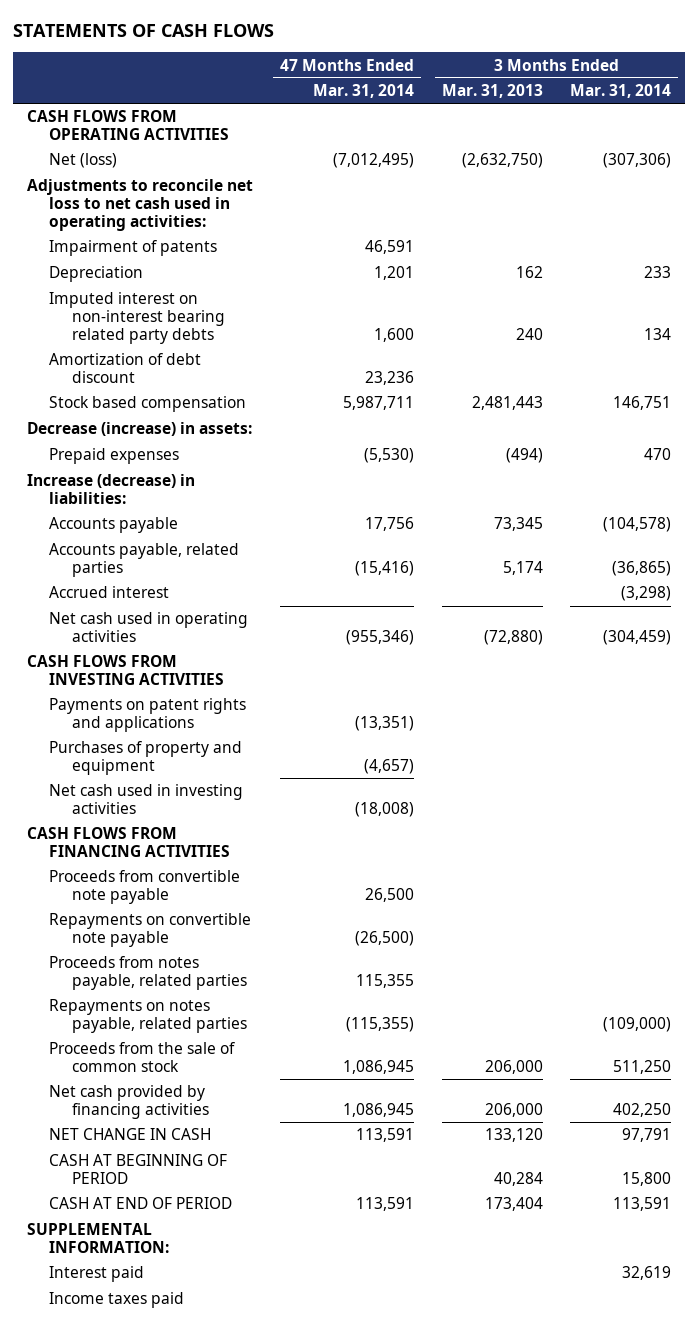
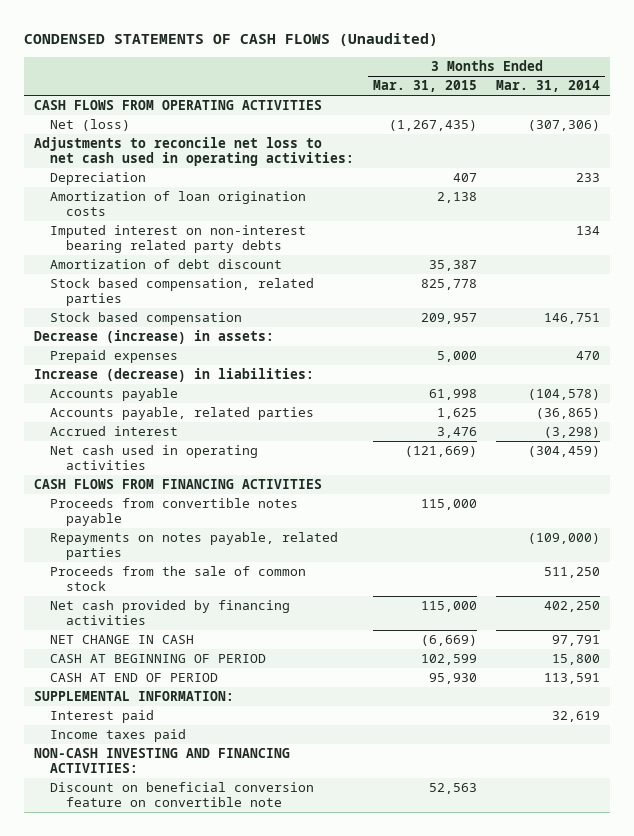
- STATEMENTS OF CASH FLOWS
+ CONDENSED STATEMENTS OF CASH FLOWS (Unaudited)
- | 47 Months Ended Mar. 31, 2014 | 3 Months Ended Mar. 31, 2013 | 3 Months Ended Mar. 31, 2014
+ | 3 Months Ended Mar. 31, 2015 | 3 Months Ended Mar. 31, 2014
- Impairment of patents | 46,591 | |
+ Amortization of loan origination costs | 2,138 |
+ Stock based compensation, related parties | 825,778 |
- CASH FLOWS FROM INVESTING ACTIVITIES
- Payments on patent rights and applications | (13,351) | |
- Purchases of property and equipment | (4,657) | |
- Net cash used in investing activities | (18,008) | |
- Proceeds from convertible note payable | 26,500 | |
- Repayments on convertible note payable | (26,500) | |
- Proceeds from notes payable, related parties | 115,355 | |
+ Proceeds from convertible notes payable | 115,000 |
+ NON-CASH INVESTING AND FINANCING ACTIVITIES:
+ Discount on beneficial conversion feature on convertible note | 52,563 |

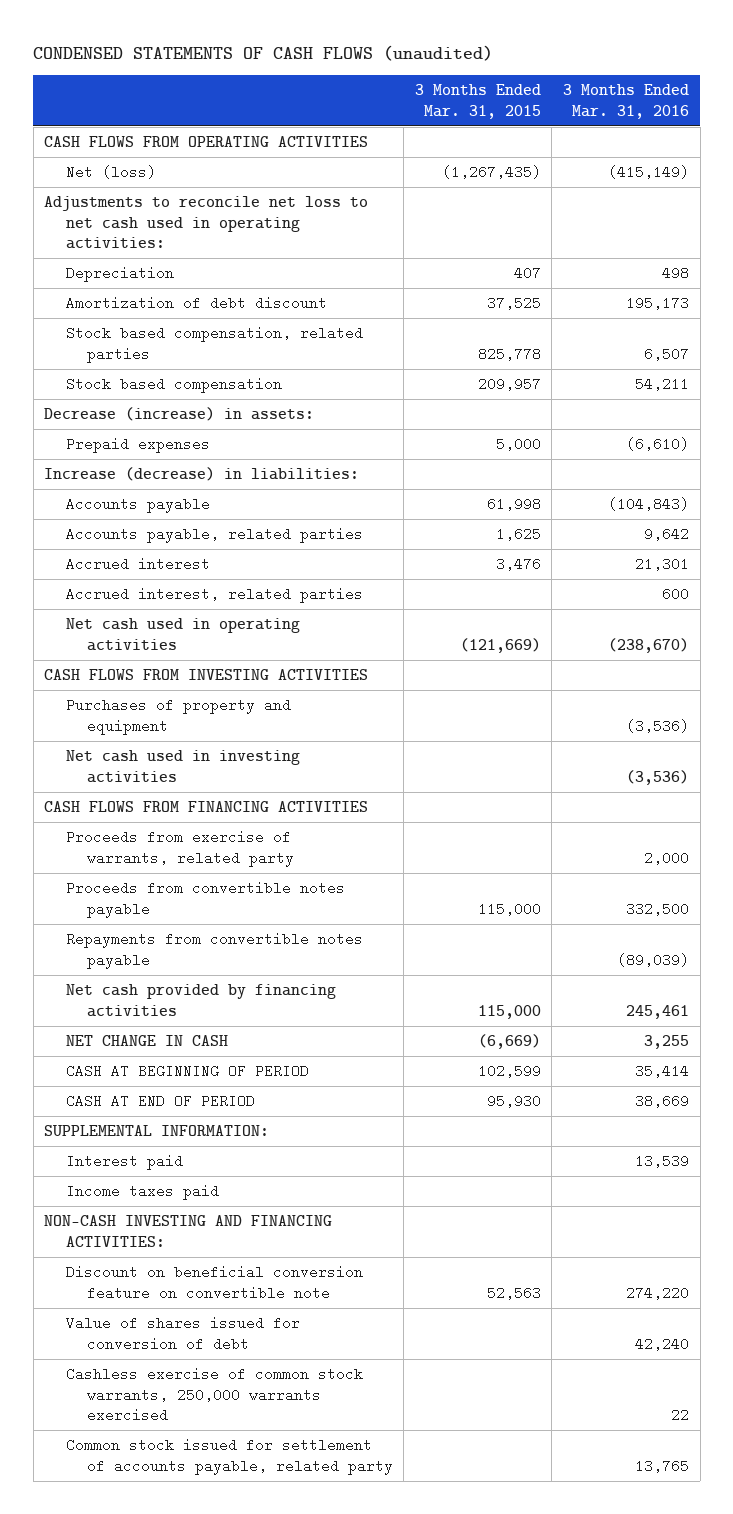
- CONDENSED STATEMENTS OF CASH FLOWS (Unaudited)
+ CONDENSED STATEMENTS OF CASH FLOWS (unaudited)
- | 3 Months Ended Mar. 31, 2015 | 3 Months Ended Mar. 31, 2014
+ | 3 Months Ended Mar. 31, 2015 | 3 Months Ended Mar. 31, 2016
- Amortization of loan origination costs | 2,138 |
- Imputed interest on non-interest bearing related party debts | | 134
- Amortization of debt discount | 35,387 |
+ Amortization of debt discount | 37,525 | 195,173
+ Accrued interest, related parties | | 600
+ CASH FLOWS FROM INVESTING ACTIVITIES
+ Purchases of property and equipment | | (3,536)
+ Net cash used in investing activities | | (3,536)
+ Proceeds from exercise of warrants, related party | | 2,000
- Repayments on notes payable, related parties | | (109,000)
- Proceeds from the sale of common stock | | 511,250
+ Repayments from convertible notes payable | | (89,039)
+ Value of shares issued for conversion of debt | | 42,240
+ Cashless exercise of common stock warrants, 250,000 warrants exercised | | 22
+ Common stock issued for settlement of accounts payable, related party | | 13,765

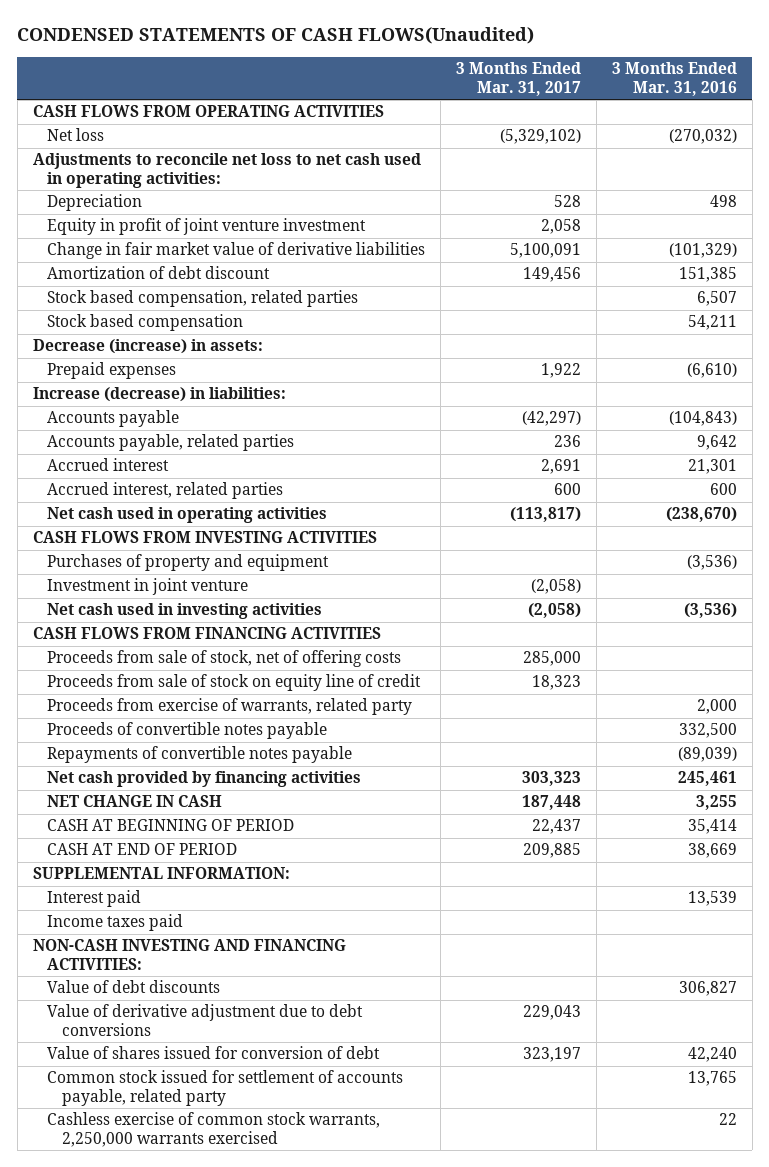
- CONDENSED STATEMENTS OF CASH FLOWS (unaudited)
+ CONDENSED STATEMENTS OF CASH FLOWS(Unaudited)
- | 3 Months Ended Mar. 31, 2015 | 3 Months Ended Mar. 31, 2016
+ | 3 Months Ended Mar. 31, 2017 | 3 Months Ended Mar. 31, 2016
- Net (loss) | (1,267,435) | (415,149)
+ Net loss | (5,329,102) | (270,032)
- Amortization of debt discount | 37,525 | 195,173
+ Equity in profit of joint venture investment | 2,058 |
+ Change in fair market value of derivative liabilities | 5,100,091 | (101,329)
+ Amortization of debt discount | 149,456 | 151,385
+ Investment in joint venture | (2,058) |
+ Proceeds from sale of stock, net of offering costs | 285,000 |
+ Proceeds from sale of stock on equity line of credit | 18,323 |
- Proceeds from convertible notes payable | 115,000 | 332,500
- Repayments from convertible notes payable | | (89,039)
+ Proceeds of convertible notes payable | | 332,500
+ Repayments of convertible notes payable | | (89,039)
- Discount on beneficial conversion feature on convertible note | 52,563 | 274,220
+ Value of debt discounts | | 306,827
+ Value of derivative adjustment due to debt conversions | 229,043 |
- Cashless exercise of common stock warrants, 250,000 warrants exercised | | 22
+ Cashless exercise of common stock warrants, 2,250,000 warrants exercised | | 22

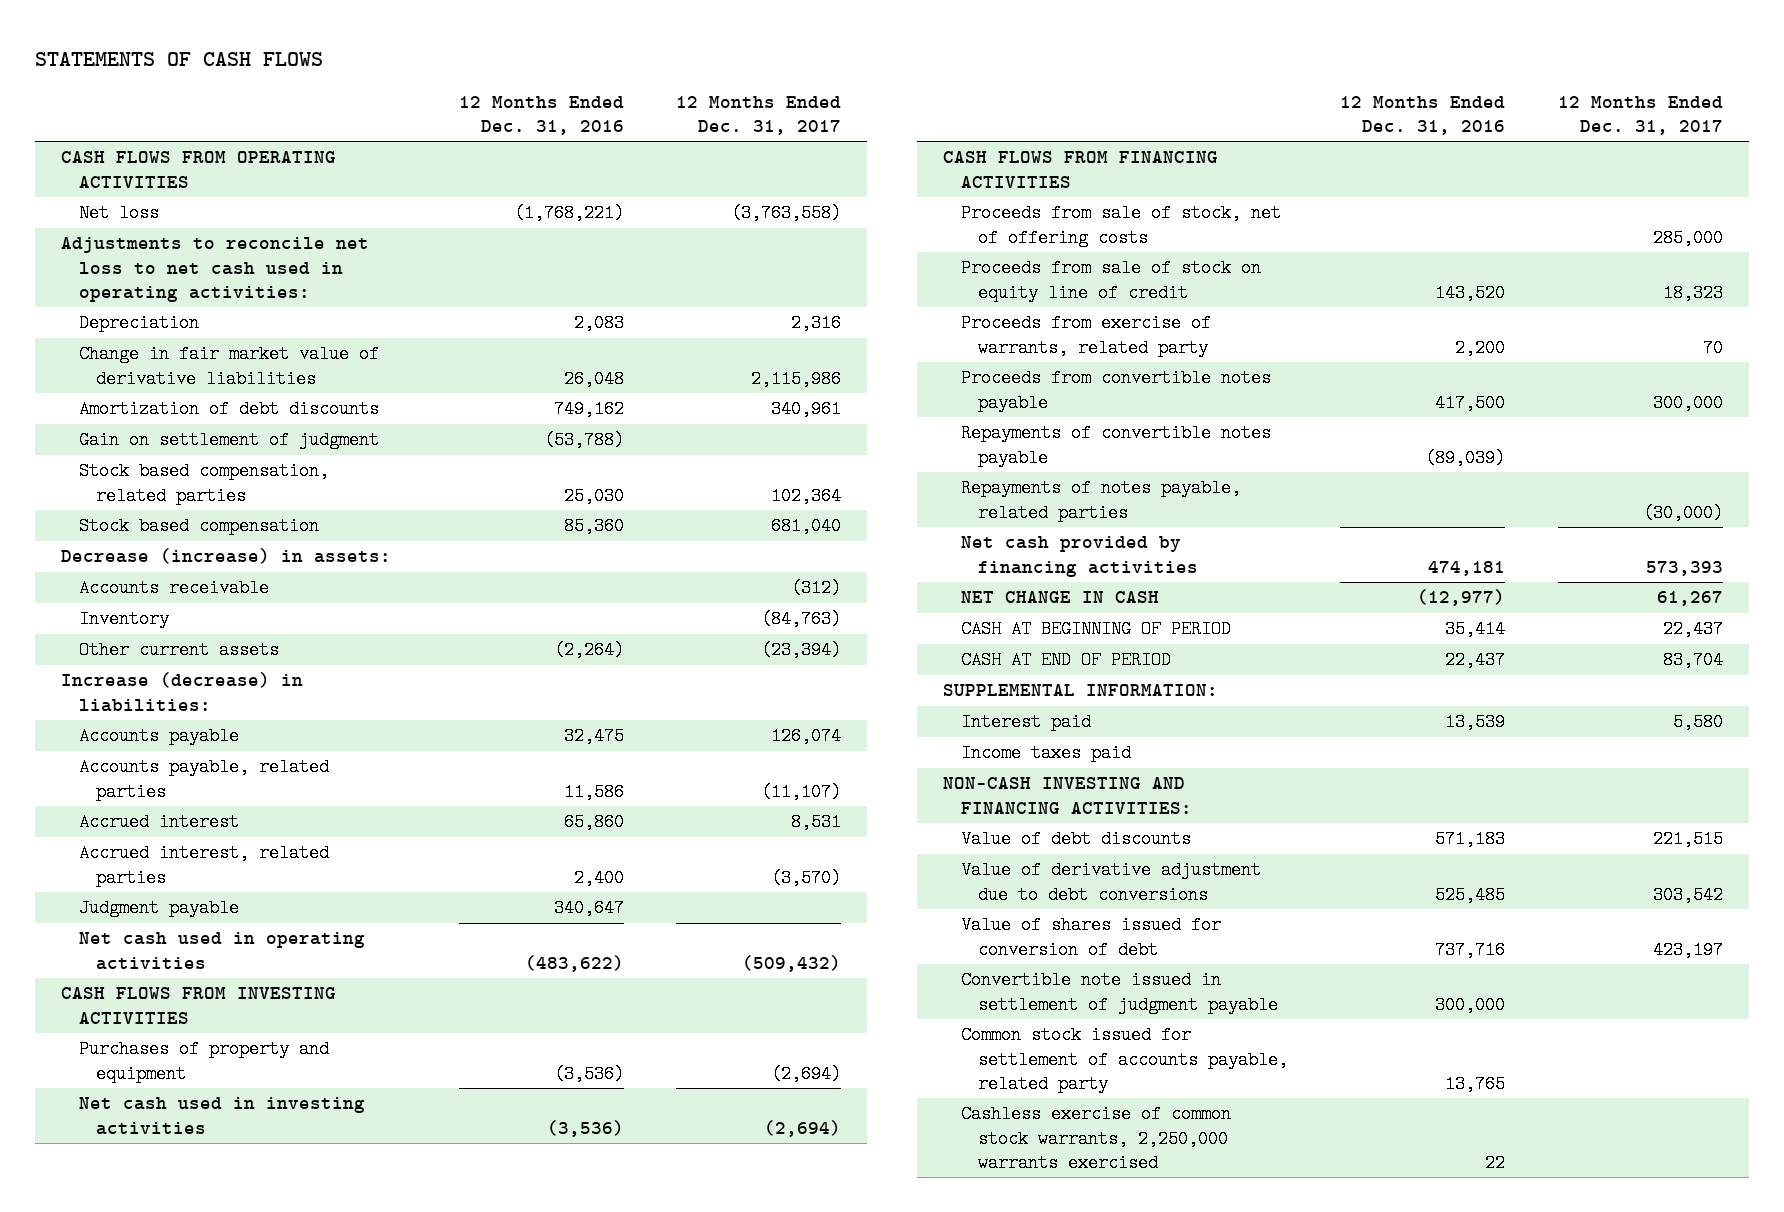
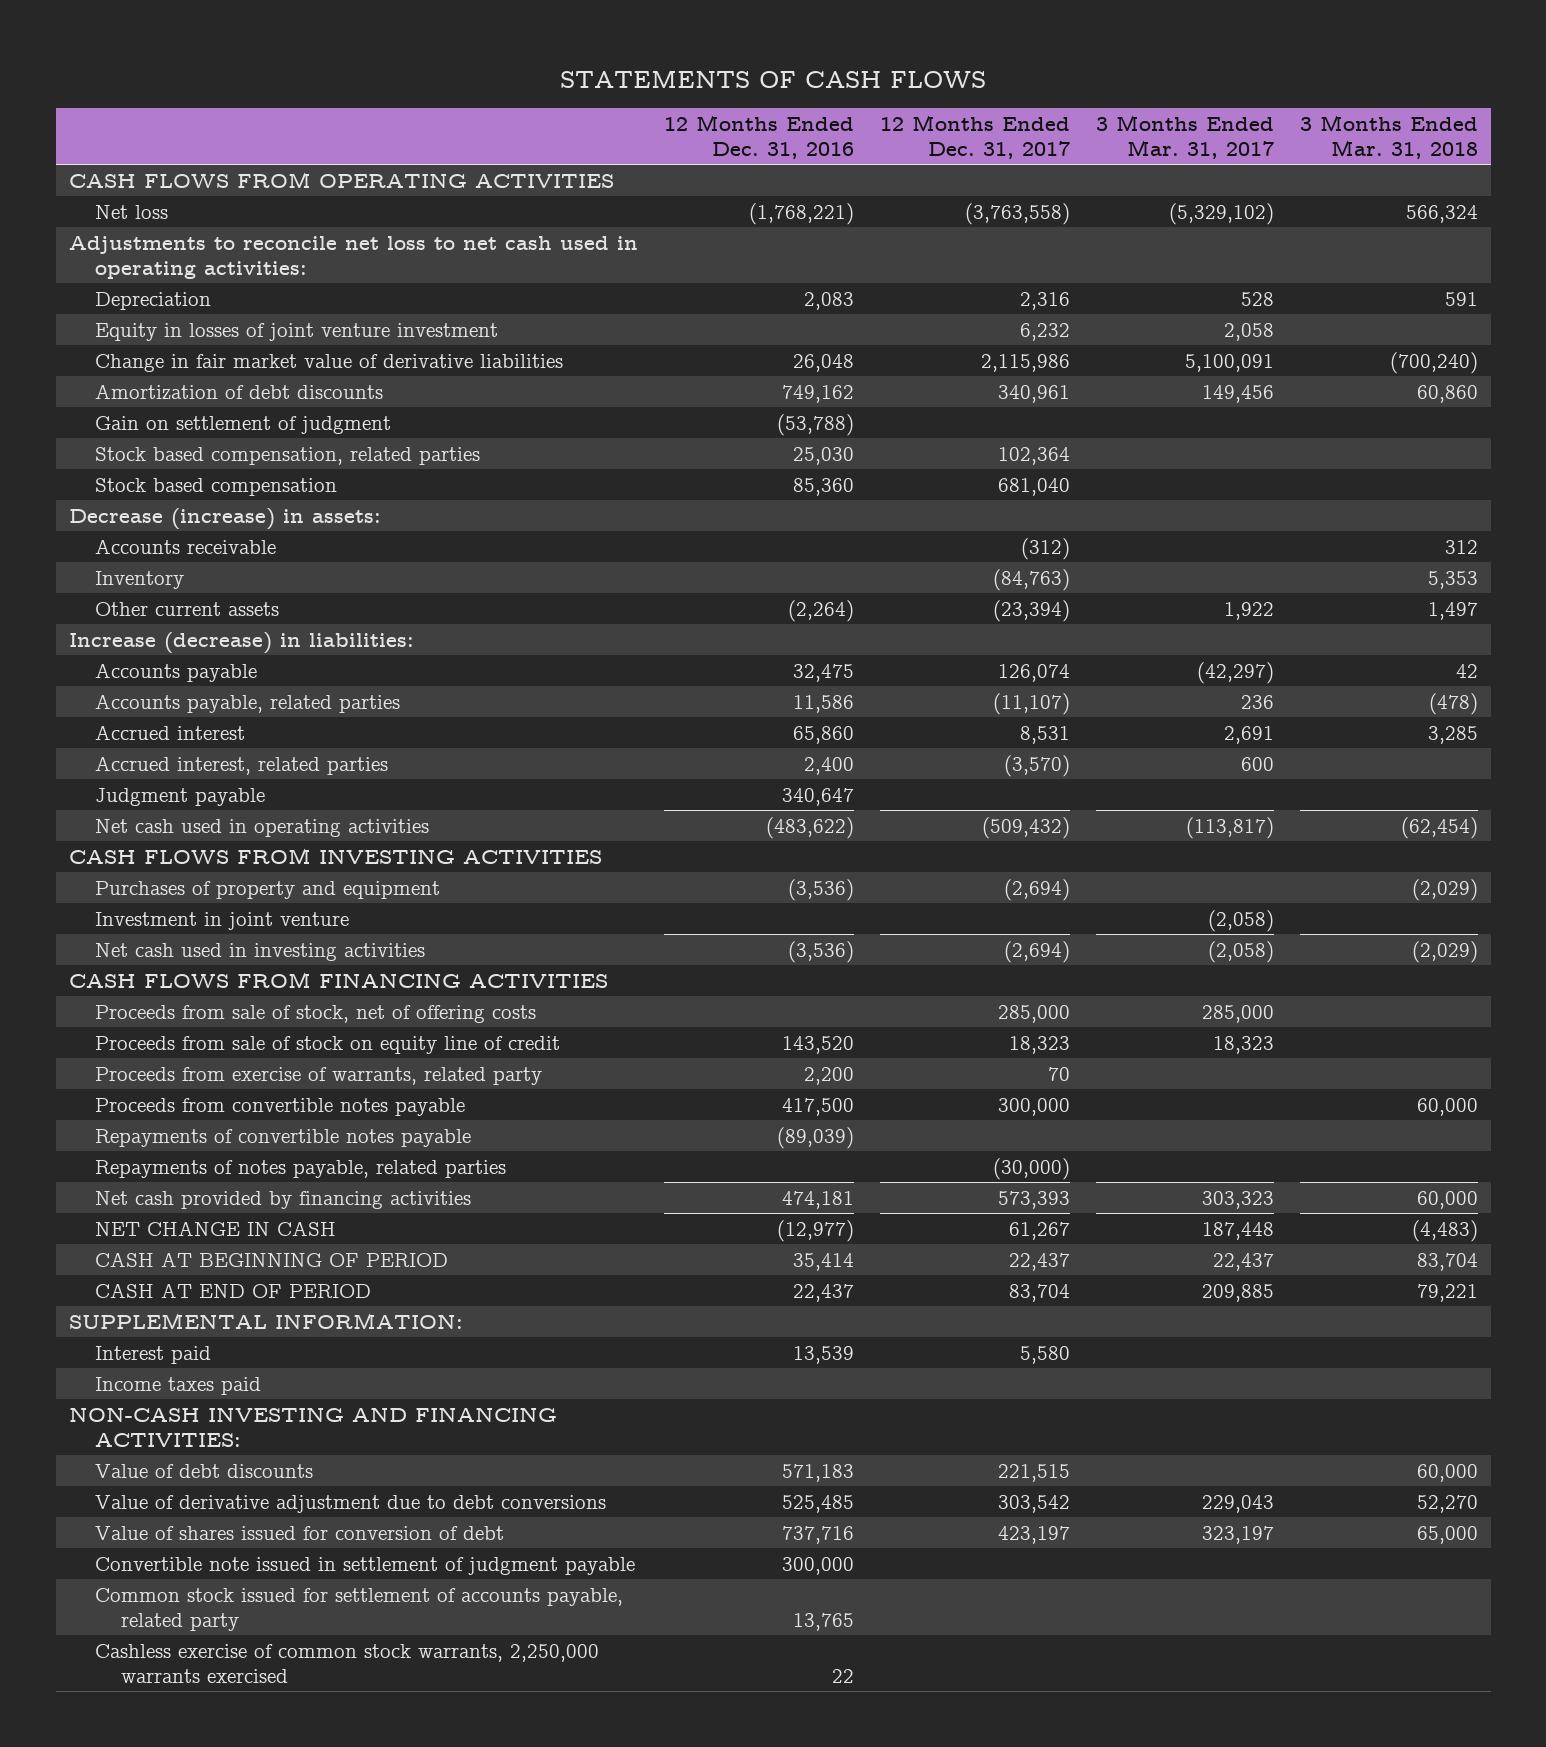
- | 12 Months Ended Dec. 31, 2016 | 12 Months Ended Dec. 31, 2017
+ | 12 Months Ended Dec. 31, 2016 | 12 Months Ended Dec. 31, 2017 | 3 Months Ended Mar. 31, 2017 | 3 Months Ended Mar. 31, 2018
+ Equity in losses of joint venture investment | | 6,232 | 2,058 |
+ Investment in joint venture | | | (2,058) |

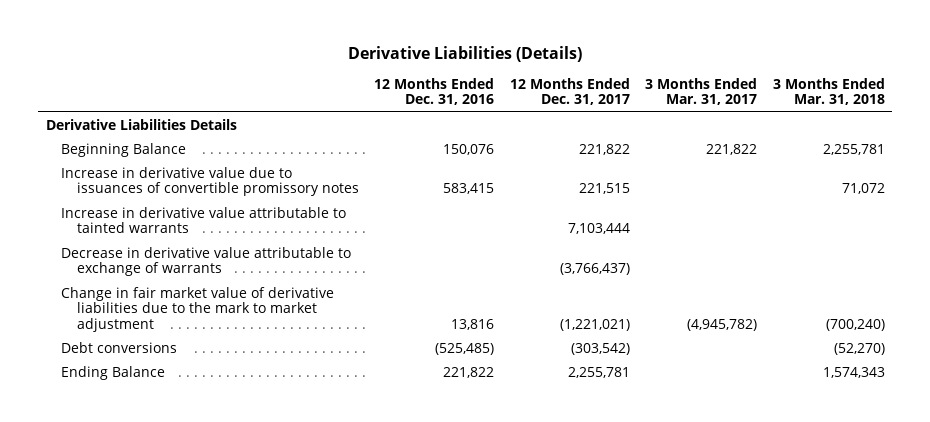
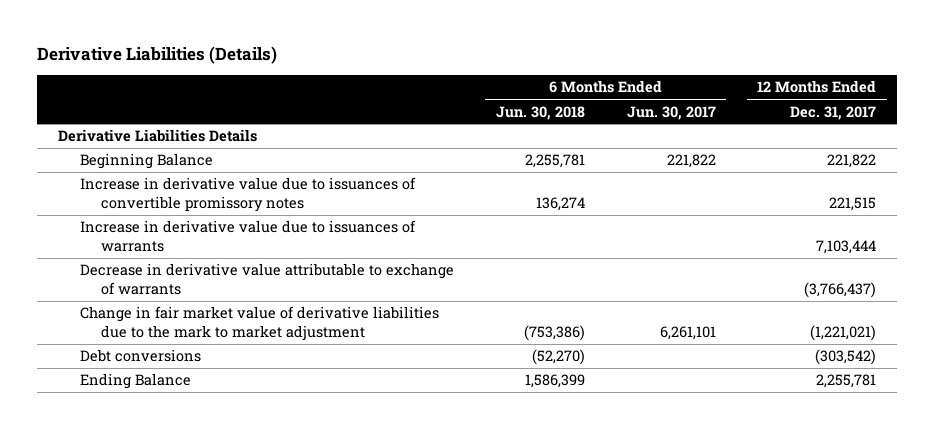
- | 12 Months Ended Dec. 31, 2016 | 12 Months Ended Dec. 31, 2017 | 3 Months Ended Mar. 31, 2017 | 3 Months Ended Mar. 31, 2018
+ | 6 Months Ended Jun. 30, 2018 | 6 Months Ended Jun. 30, 2017 | 12 Months Ended Dec. 31, 2017
- Increase in derivative value attributable to tainted warrants | | 7,103,444 | |
+ Increase in derivative value due to issuances of warrants | | | 7,103,444

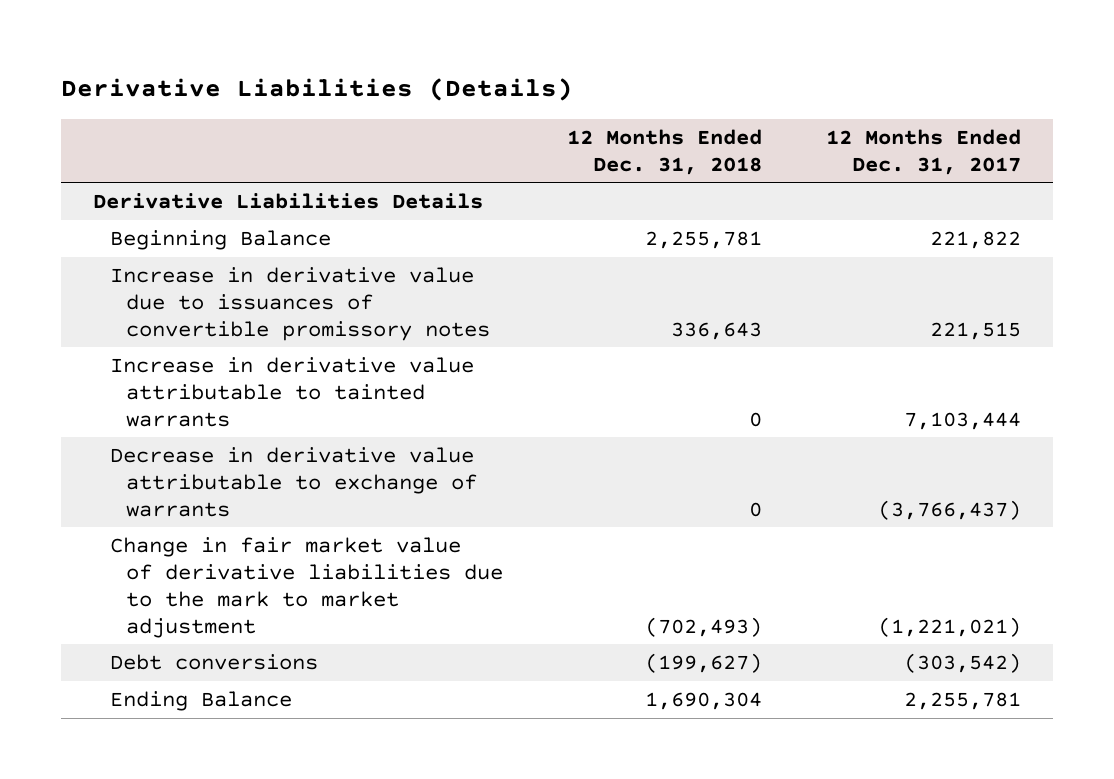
- | 6 Months Ended Jun. 30, 2018 | 6 Months Ended Jun. 30, 2017 | 12 Months Ended Dec. 31, 2017
+ | 12 Months Ended Dec. 31, 2018 | 12 Months Ended Dec. 31, 2017
- Increase in derivative value due to issuances of warrants | | | 7,103,444
+ Increase in derivative value attributable to tainted warrants | 0 | 7,103,444

